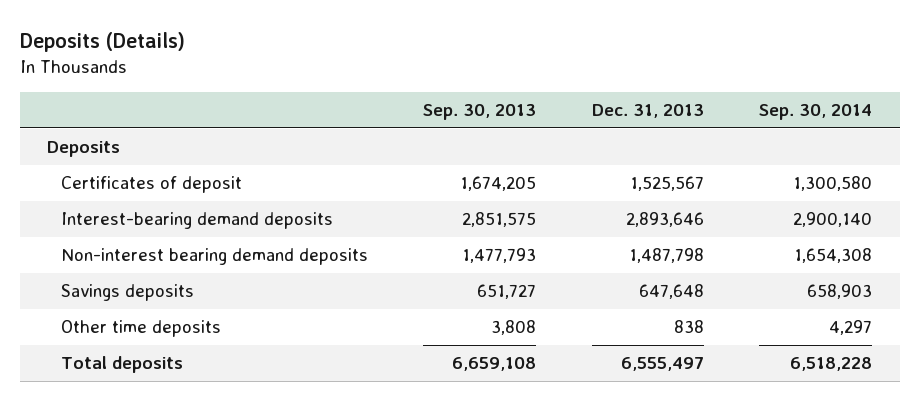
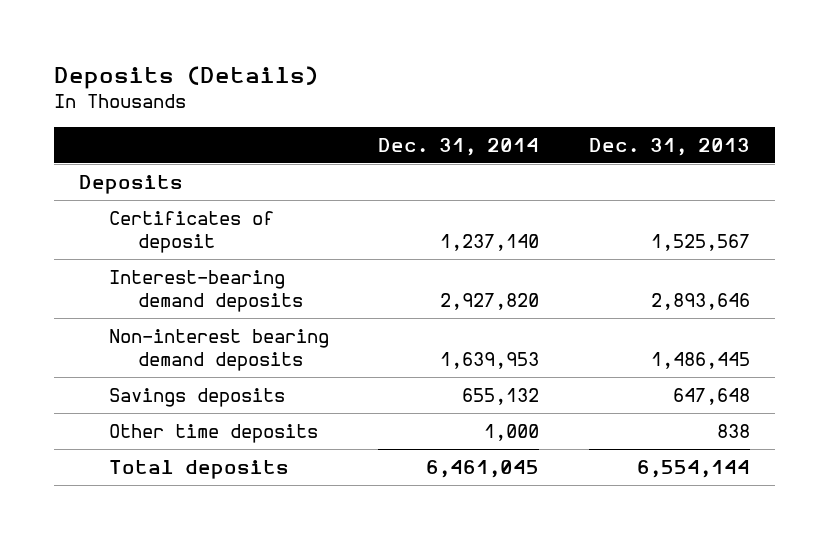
- | Sep. 30, 2013 | Dec. 31, 2013 | Sep. 30, 2014
+ | Dec. 31, 2014 | Dec. 31, 2013
- Non-interest bearing demand deposits | 1,477,793 | 1,487,798 | 1,654,308
+ Non-interest bearing demand deposits | 1,639,953 | 1,486,445
- Total deposits | 6,659,108 | 6,555,497 | 6,518,228
+ Total deposits | 6,461,045 | 6,554,144

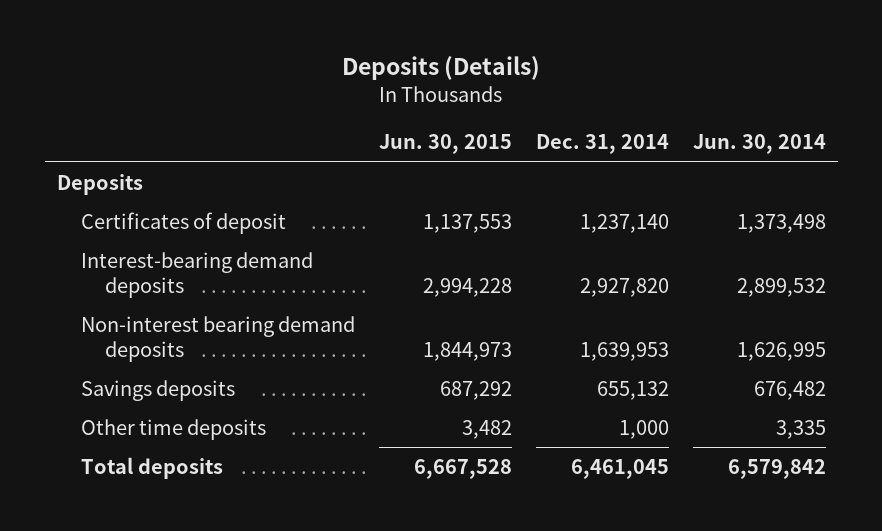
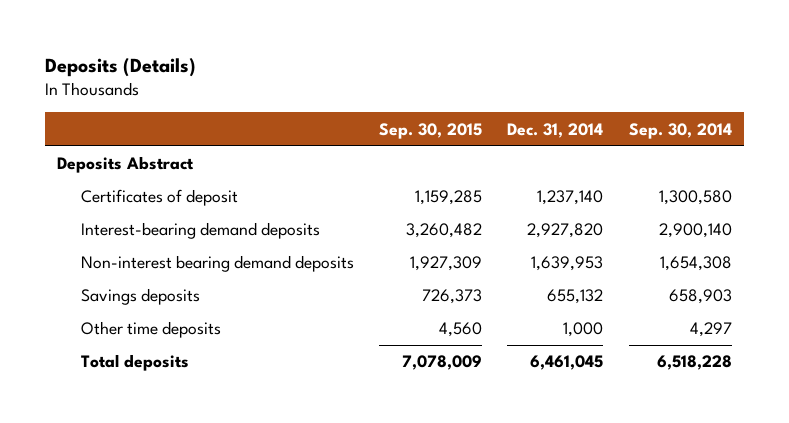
- | Jun. 30, 2015 | Dec. 31, 2014 | Jun. 30, 2014
+ | Sep. 30, 2015 | Dec. 31, 2014 | Sep. 30, 2014
- Deposits
+ Deposits Abstract

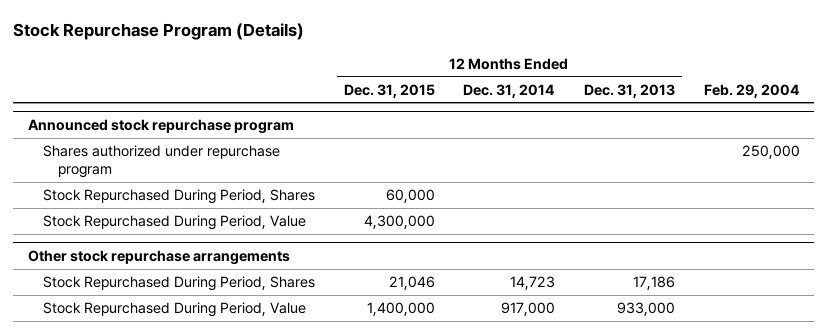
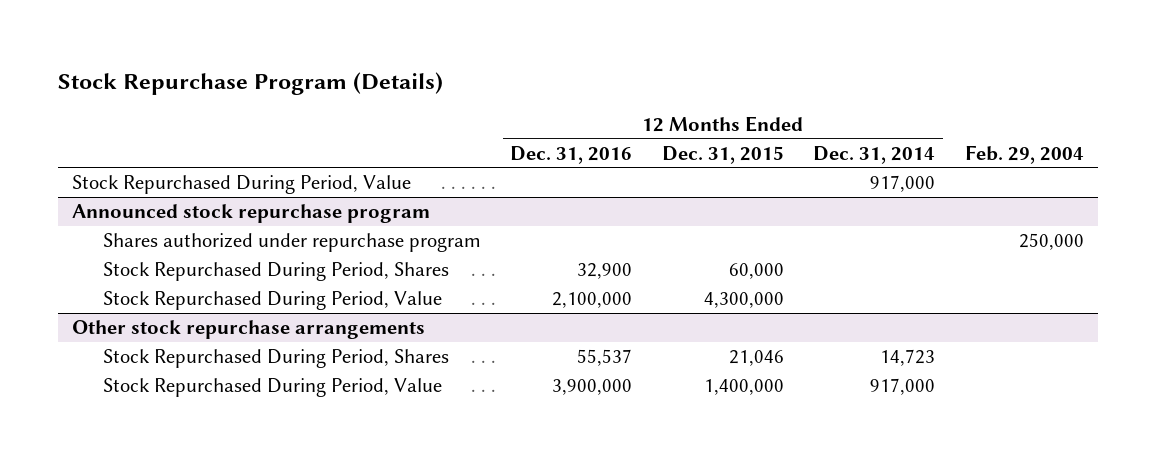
- | 12 Months Ended Dec. 31, 2015 | 12 Months Ended Dec. 31, 2014 | 12 Months Ended Dec. 31, 2013 | Feb. 29, 2004
+ | 12 Months Ended Dec. 31, 2016 | 12 Months Ended Dec. 31, 2015 | 12 Months Ended Dec. 31, 2014 | Feb. 29, 2004
+ Stock Repurchased During Period, Value | | | 917,000 |

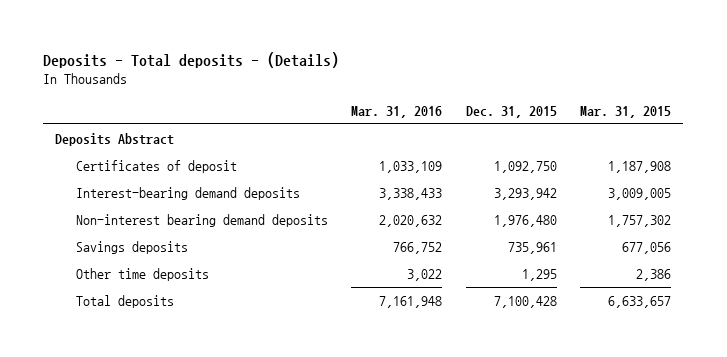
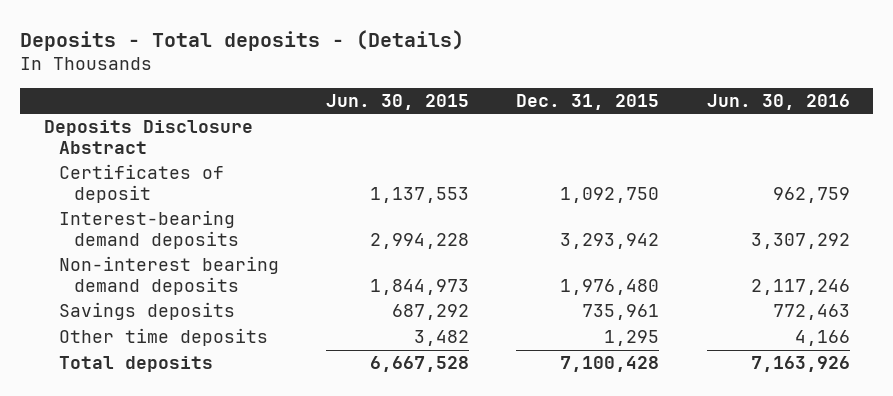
- | Mar. 31, 2016 | Dec. 31, 2015 | Mar. 31, 2015
+ | Jun. 30, 2015 | Dec. 31, 2015 | Jun. 30, 2016
- Deposits Abstract
+ Deposits Disclosure Abstract

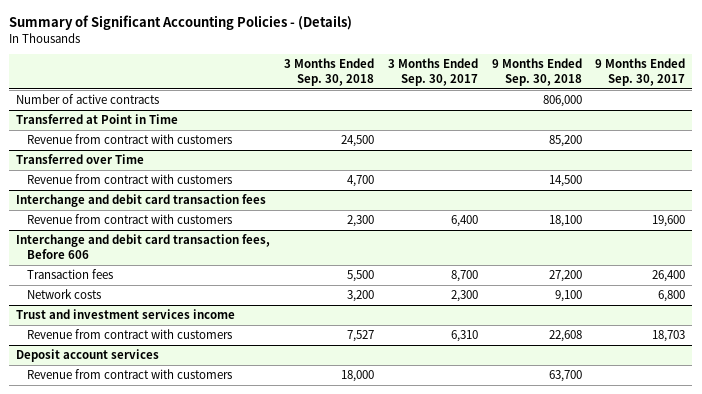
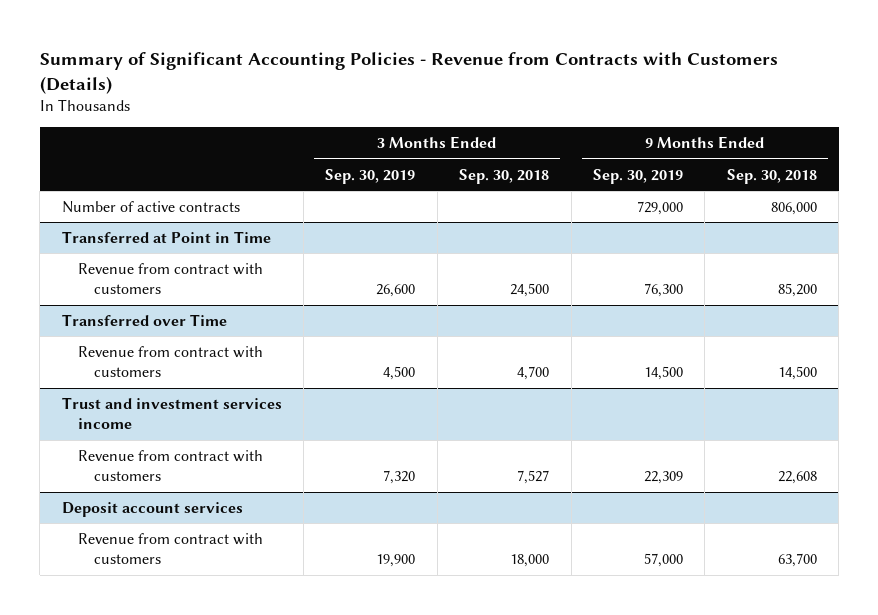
- Summary of Significant Accounting Policies - (Details)
+ Summary of Significant Accounting Policies - Revenue from Contracts with Customers (Details)
- | 3 Months Ended Sep. 30, 2018 | 3 Months Ended Sep. 30, 2017 | 9 Months Ended Sep. 30, 2018 | 9 Months Ended Sep. 30, 2017
+ | 3 Months Ended Sep. 30, 2019 | 3 Months Ended Sep. 30, 2018 | 9 Months Ended Sep. 30, 2019 | 9 Months Ended Sep. 30, 2018
- Interchange and debit card transaction fees
- Revenue from contract with customers | 2,300 | 6,400 | 18,100 | 19,600
- Interchange and debit card transaction fees, Before 606
- Transaction fees | 5,500 | 8,700 | 27,200 | 26,400
- Network costs | 3,200 | 2,300 | 9,100 | 6,800

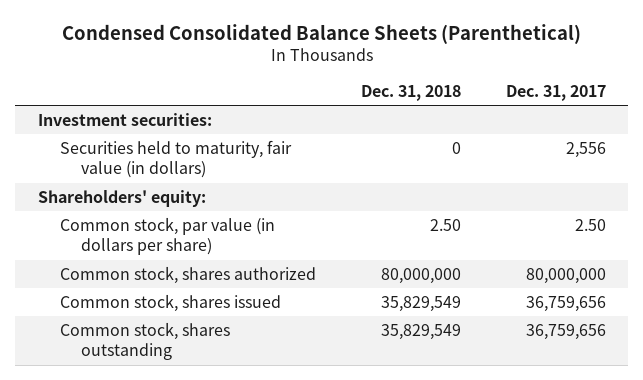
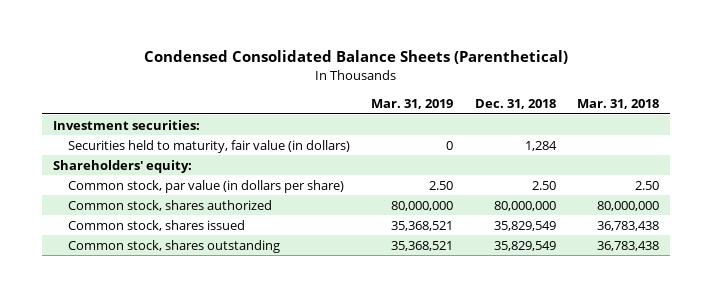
- | Dec. 31, 2018 | Dec. 31, 2017
+ | Mar. 31, 2019 | Dec. 31, 2018 | Mar. 31, 2018
- Securities held to maturity, fair value (in dollars) | 0 | 2,556
+ Securities held to maturity, fair value (in dollars) | 0 | 1,284 |

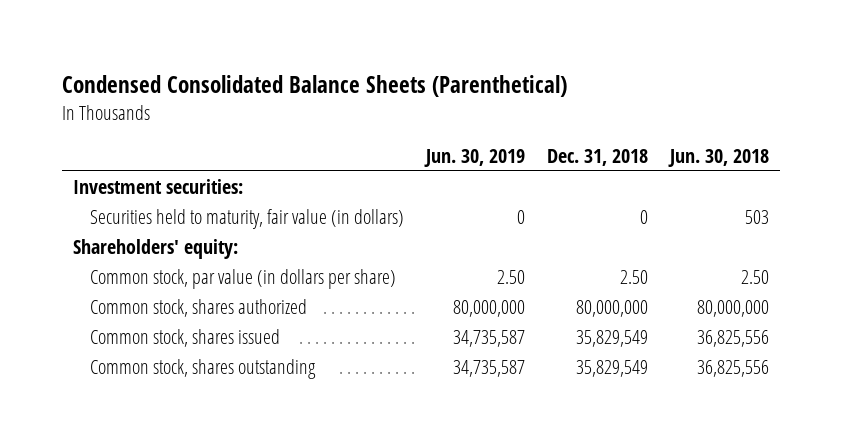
- | Mar. 31, 2019 | Dec. 31, 2018 | Mar. 31, 2018
+ | Jun. 30, 2019 | Dec. 31, 2018 | Jun. 30, 2018
- Securities held to maturity, fair value (in dollars) | 0 | 1,284 |
+ Securities held to maturity, fair value (in dollars) | 0 | 0 | 503

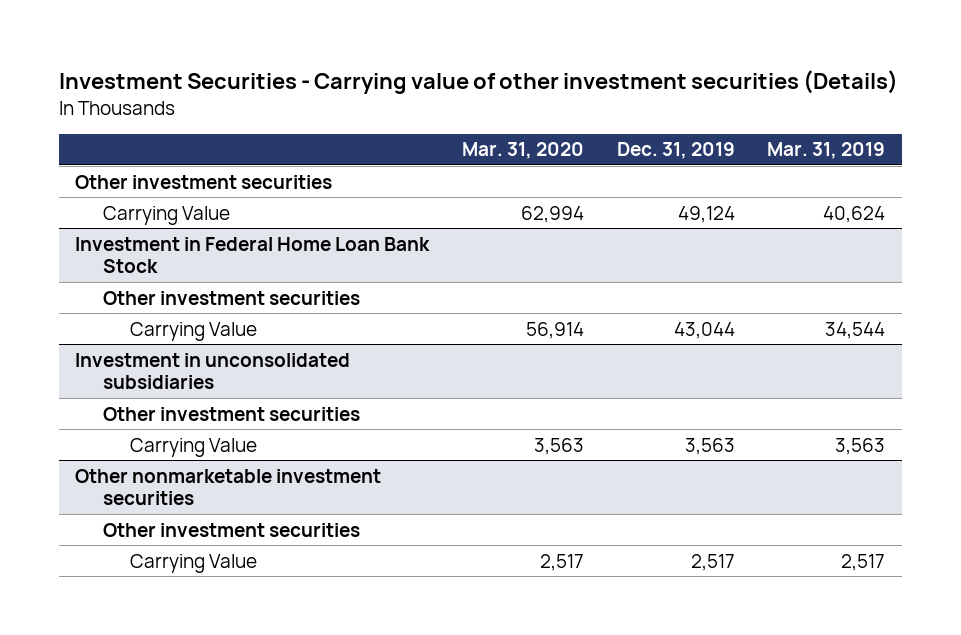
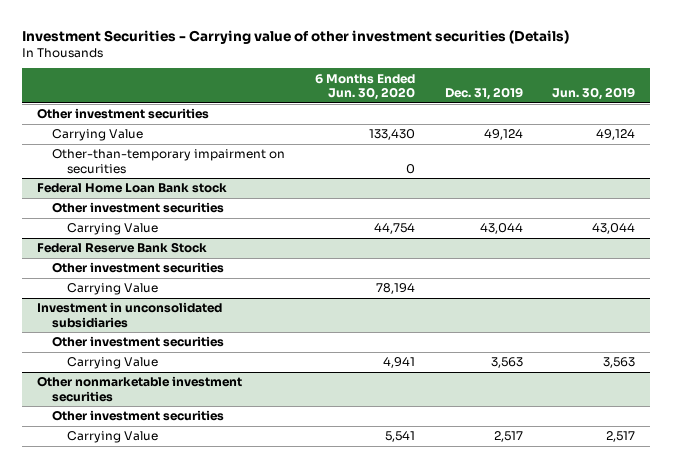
- | Mar. 31, 2020 | Dec. 31, 2019 | Mar. 31, 2019
+ | 6 Months Ended Jun. 30, 2020 | Dec. 31, 2019 | Jun. 30, 2019
- Investment in Federal Home Loan Bank Stock
+ Other-than-temporary impairment on securities | 0 | |
+ Federal Home Loan Bank stock
+ Federal Reserve Bank Stock
+ Other investment securities
+ Carrying Value | 78,194 | |

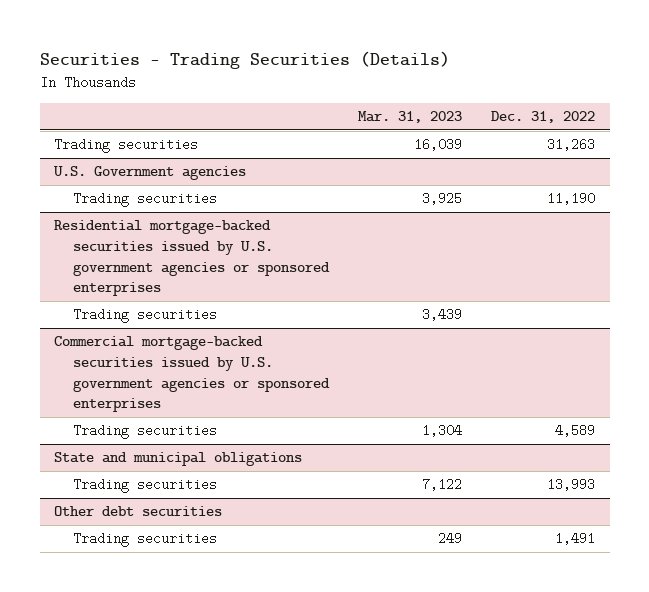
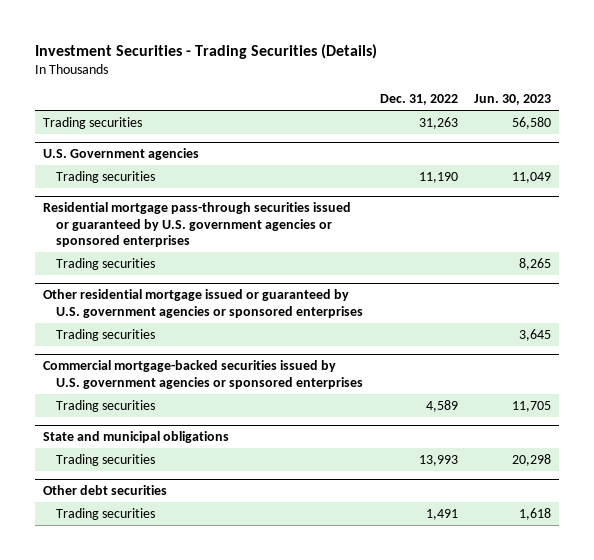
- Securities - Trading Securities (Details)
+ Investment Securities - Trading Securities (Details)
- | Mar. 31, 2023 | Dec. 31, 2022
+ | Dec. 31, 2022 | Jun. 30, 2023
- Residential mortgage-backed securities issued by U.S. government agencies or sponsored enterprises
+ Residential mortgage pass-through securities issued or guaranteed by U.S. government agencies or sponsored enterprises
+ Other residential mortgage issued or guaranteed by U.S. government agencies or sponsored enterprises
+ Trading securities | | 3,645

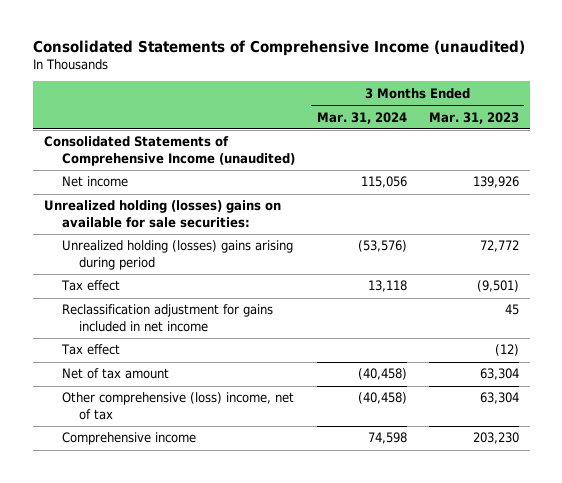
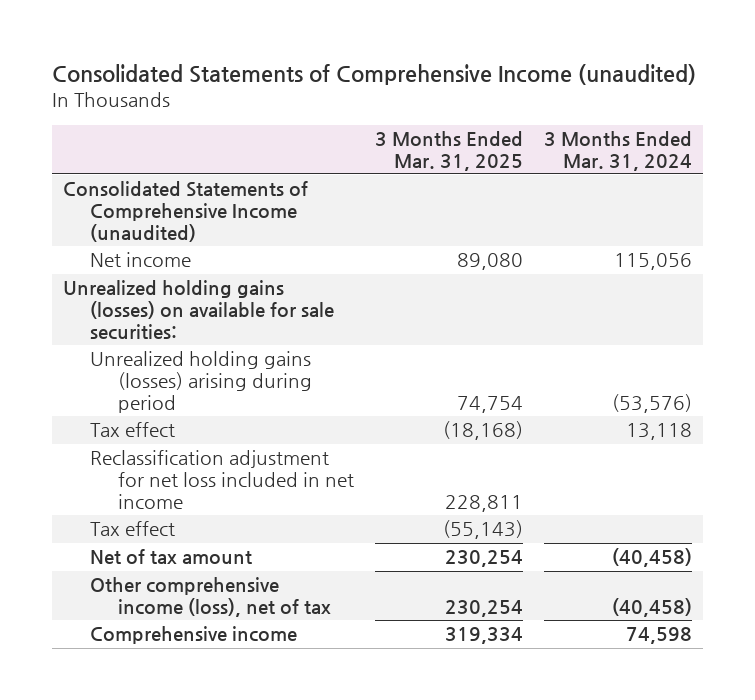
- | 3 Months Ended Mar. 31, 2024 | 3 Months Ended Mar. 31, 2023
+ | 3 Months Ended Mar. 31, 2025 | 3 Months Ended Mar. 31, 2024
- Unrealized holding (losses) gains on available for sale securities:
- Unrealized holding (losses) gains arising during period | (53,576) | 72,772
+ Unrealized holding gains (losses) on available for sale securities:
+ Unrealized holding gains (losses) arising during period | 74,754 | (53,576)
- Reclassification adjustment for gains included in net income | | 45
+ Reclassification adjustment for net loss included in net income | 228,811 |
- Other comprehensive (loss) income, net of tax | (40,458) | 63,304
+ Other comprehensive income (loss), net of tax | 230,254 | (40,458)

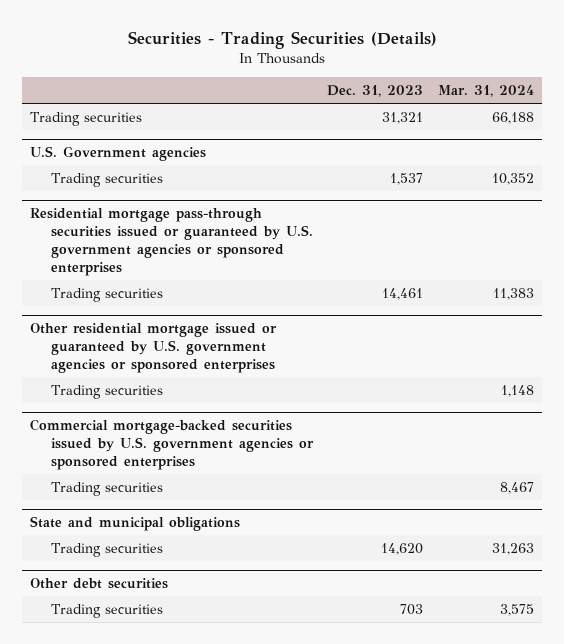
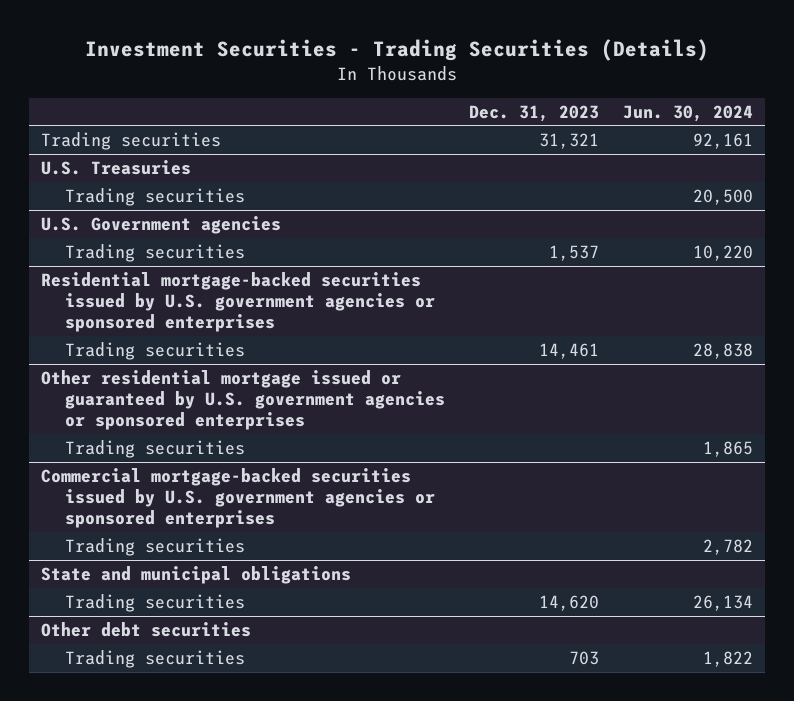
- Securities - Trading Securities (Details)
+ Investment Securities - Trading Securities (Details)
- | Dec. 31, 2023 | Mar. 31, 2024
+ | Dec. 31, 2023 | Jun. 30, 2024
+ U.S. Treasuries
+ Trading securities | | 20,500
- Residential mortgage pass-through securities issued or guaranteed by U.S. government agencies or sponsored enterprises
+ Residential mortgage-backed securities issued by U.S. government agencies or sponsored enterprises

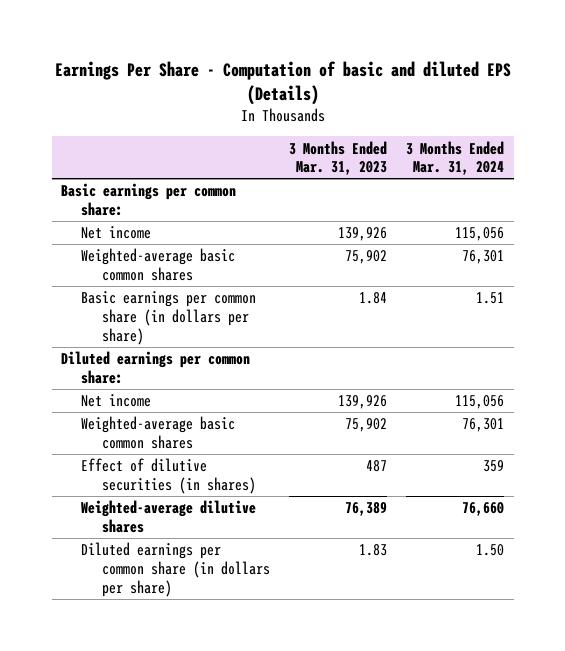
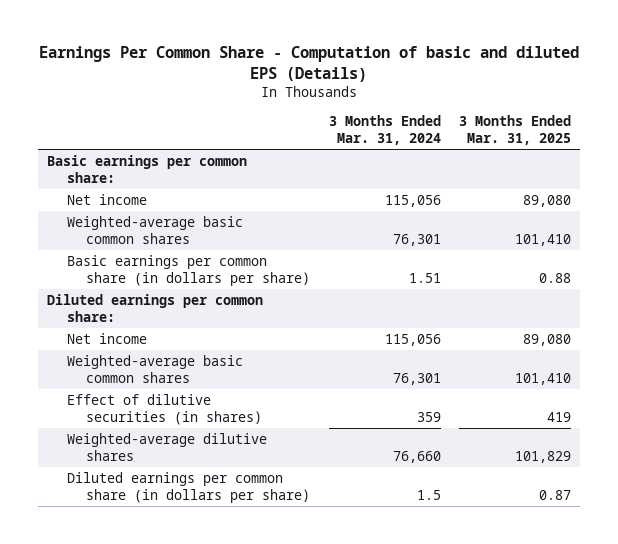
- Earnings Per Share - Computation of basic and diluted EPS (Details)
+ Earnings Per Common Share - Computation of basic and diluted EPS (Details)
- | 3 Months Ended Mar. 31, 2023 | 3 Months Ended Mar. 31, 2024
+ | 3 Months Ended Mar. 31, 2024 | 3 Months Ended Mar. 31, 2025
- Diluted earnings per common share (in dollars per share) | 1.83 | 1.50
+ Diluted earnings per common share (in dollars per share) | 1.5 | 0.87

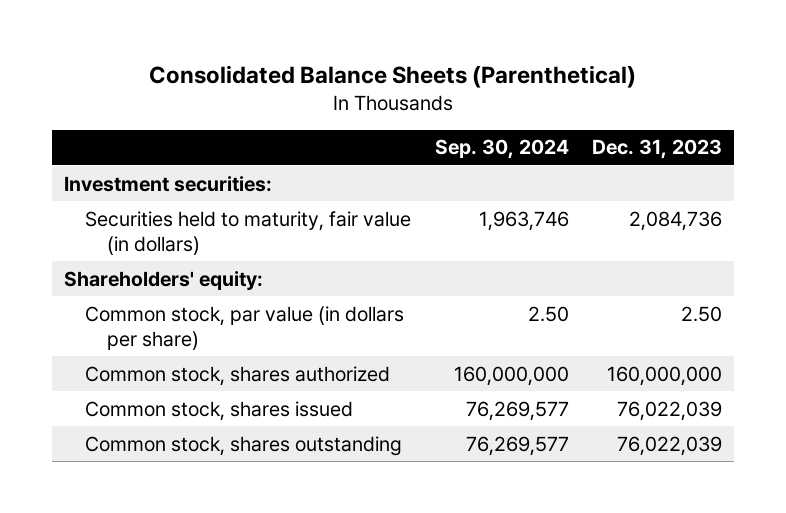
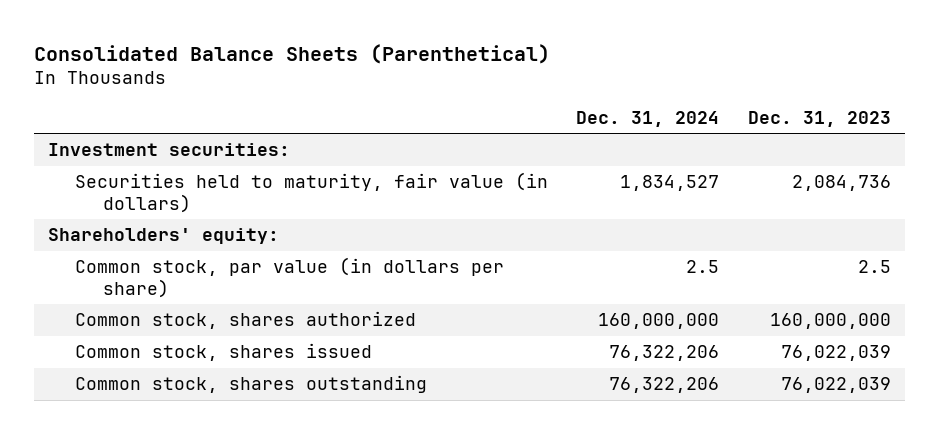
- | Sep. 30, 2024 | Dec. 31, 2023
+ | Dec. 31, 2024 | Dec. 31, 2023
- Common stock, par value (in dollars per share) | 2.50 | 2.50
+ Common stock, par value (in dollars per share) | 2.5 | 2.5

